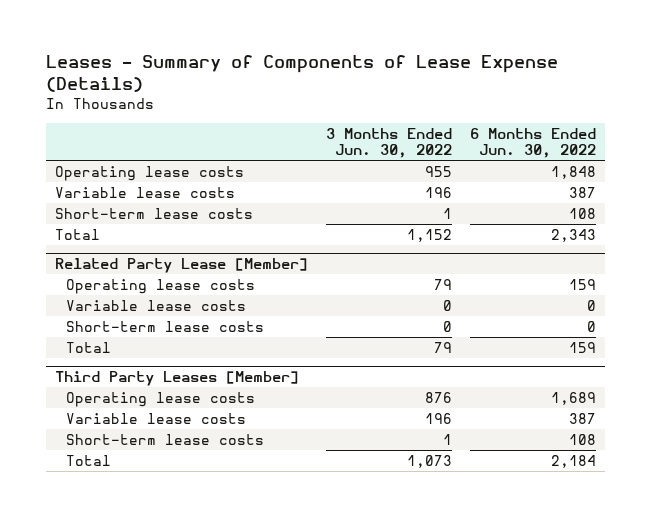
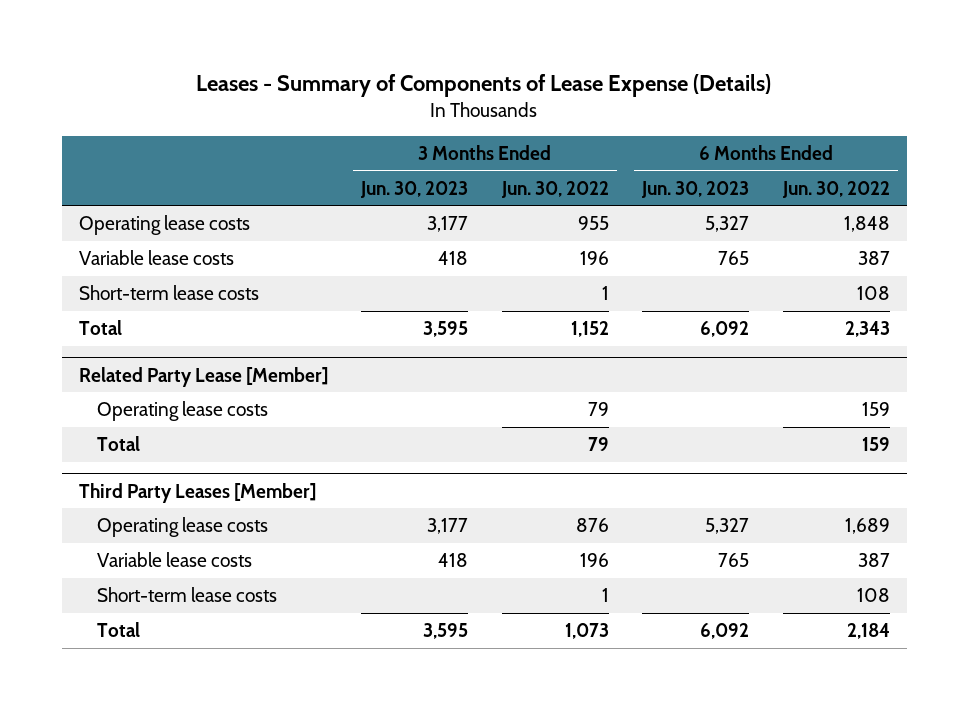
- | 3 Months Ended Jun. 30, 2022 | 6 Months Ended Jun. 30, 2022
+ | 3 Months Ended Jun. 30, 2023 | 3 Months Ended Jun. 30, 2022 | 6 Months Ended Jun. 30, 2023 | 6 Months Ended Jun. 30, 2022
@ Related Party Lease [Member]
- Variable lease costs | 0 | 0
- Short-term lease costs | 0 | 0

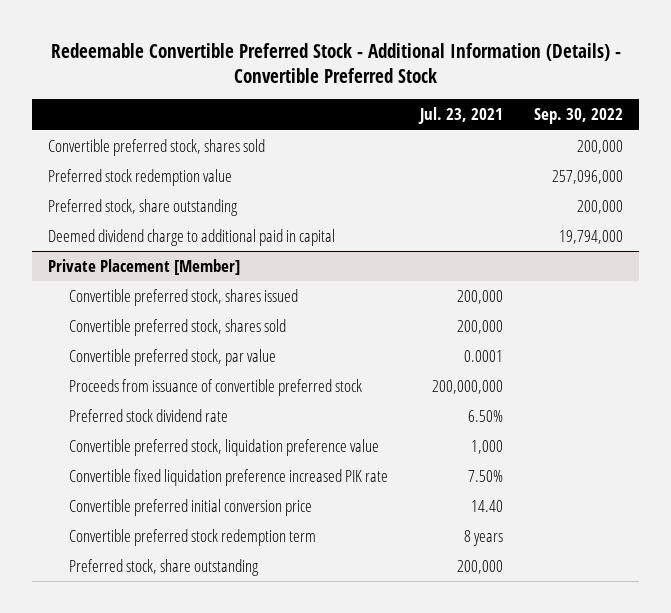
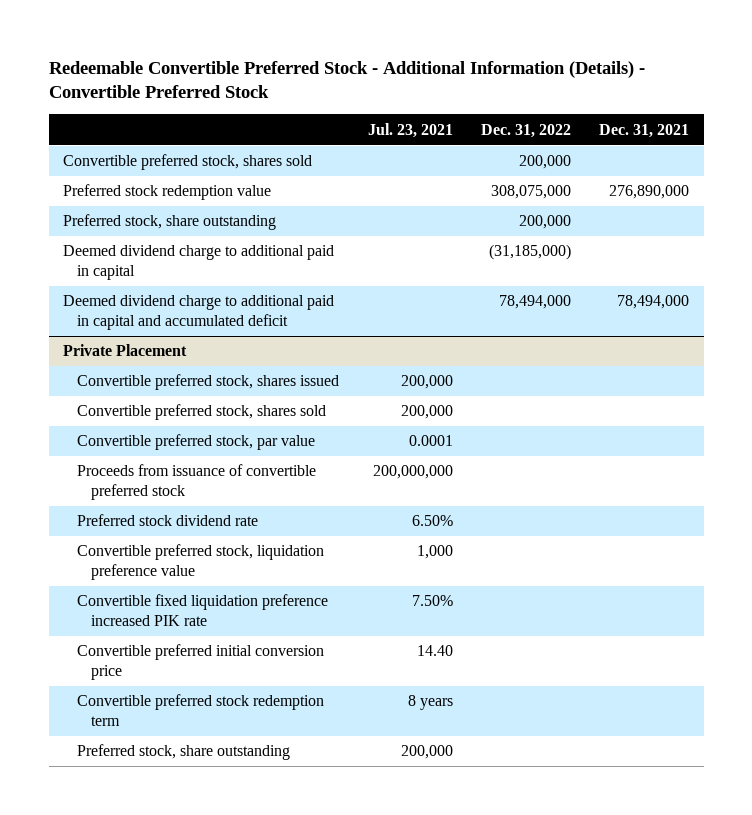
- | Jul. 23, 2021 | Sep. 30, 2022
+ | Jul. 23, 2021 | Dec. 31, 2022 | Dec. 31, 2021
- Private Placement [Member]
+ Deemed dividend charge to additional paid in capital and accumulated deficit | | 78,494,000 | 78,494,000
+ Private Placement

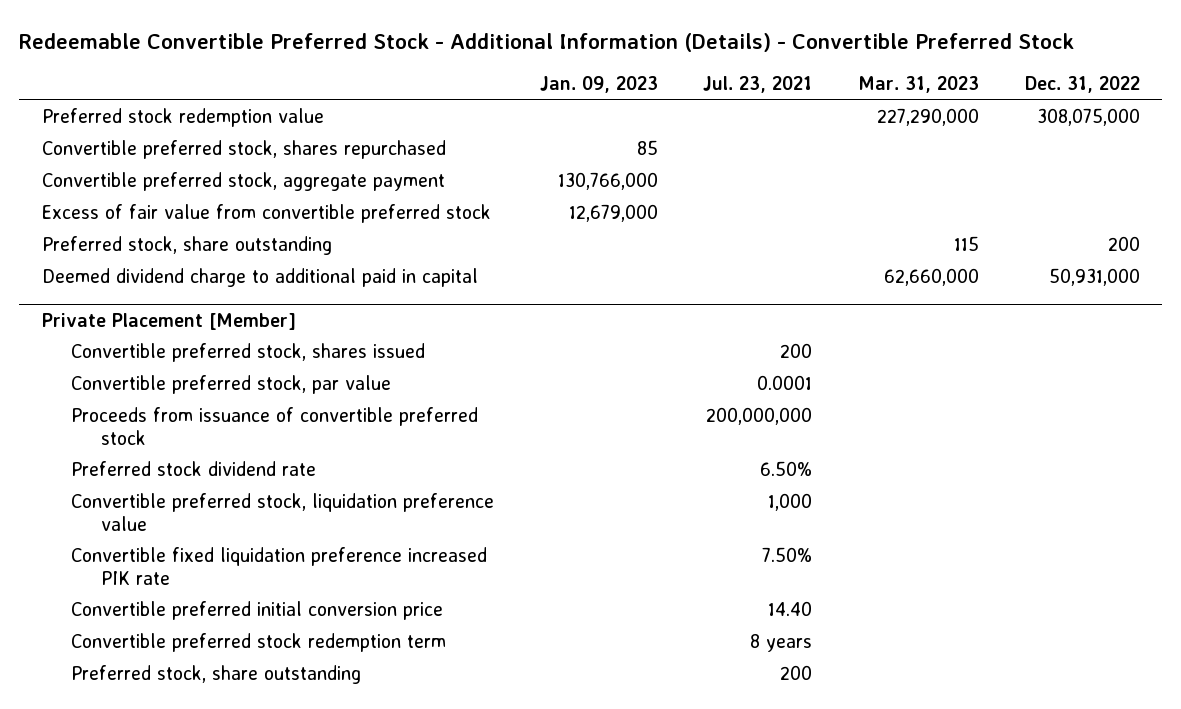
- | Jul. 23, 2021 | Dec. 31, 2022 | Dec. 31, 2021
+ | Jan. 09, 2023 | Jul. 23, 2021 | Mar. 31, 2023 | Dec. 31, 2022
- Convertible preferred stock, shares sold | | 200,000 |
- Preferred stock, share outstanding | | 200,000 |
- Deemed dividend charge to additional paid in capital | | (31,185,000) |
- Deemed dividend charge to additional paid in capital and accumulated deficit | | 78,494,000 | 78,494,000
- Private Placement
- Convertible preferred stock, shares issued | 200,000 | |
- Convertible preferred stock, shares sold | 200,000 | |
+ Convertible preferred stock, shares repurchased | 85 | | |
+ Convertible preferred stock, aggregate payment | 130,766,000 | | |
+ Excess of fair value from convertible preferred stock | 12,679,000 | | |
+ Preferred stock, share outstanding | | | 115 | 200
+ Deemed dividend charge to additional paid in capital | | | 62,660,000 | 50,931,000
+ Private Placement [Member]
+ Convertible preferred stock, shares issued | | 200 | |
- Preferred stock, share outstanding | 200,000 | |
+ Preferred stock, share outstanding | | 200 | |

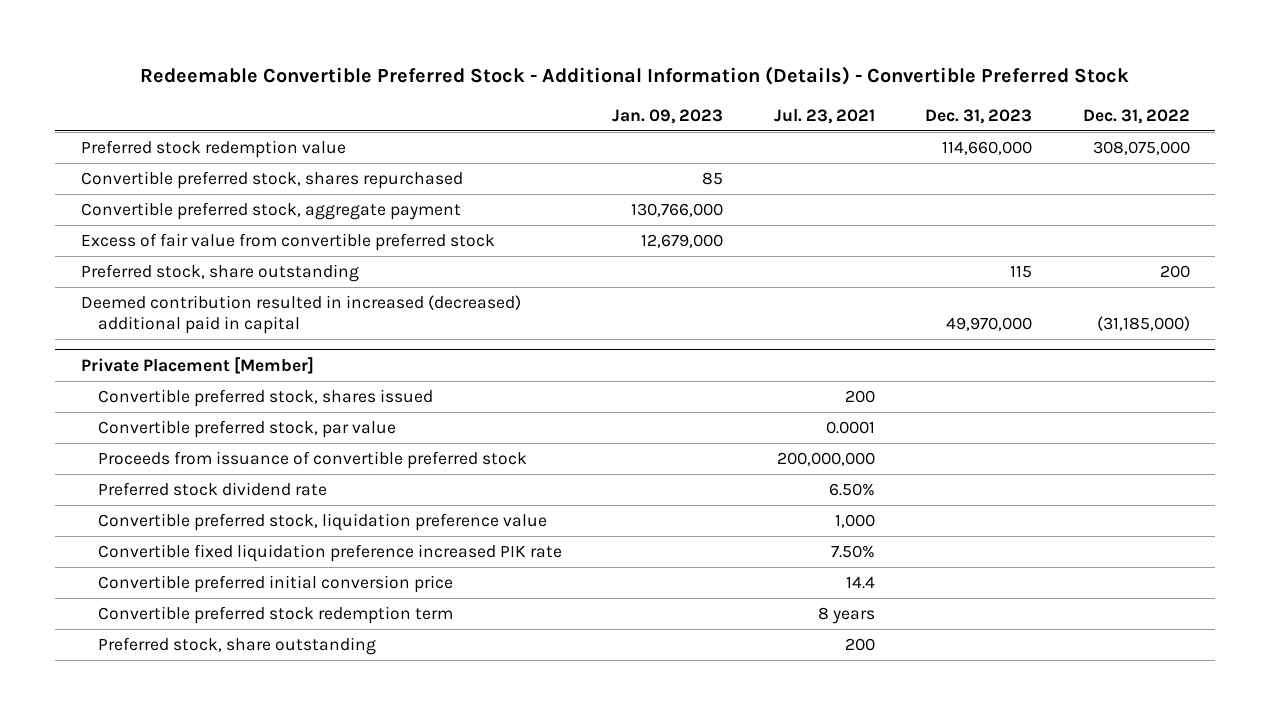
- | Jan. 09, 2023 | Jul. 23, 2021 | Mar. 31, 2023 | Dec. 31, 2022
+ | Jan. 09, 2023 | Jul. 23, 2021 | Dec. 31, 2023 | Dec. 31, 2022
- Deemed dividend charge to additional paid in capital | | | 62,660,000 | 50,931,000
+ Deemed contribution resulted in increased (decreased) additional paid in capital | | | 49,970,000 | (31,185,000)
@ Private Placement [Member]
- Convertible preferred initial conversion price | | 14.40 | |
+ Convertible preferred initial conversion price | | 14.4 | |

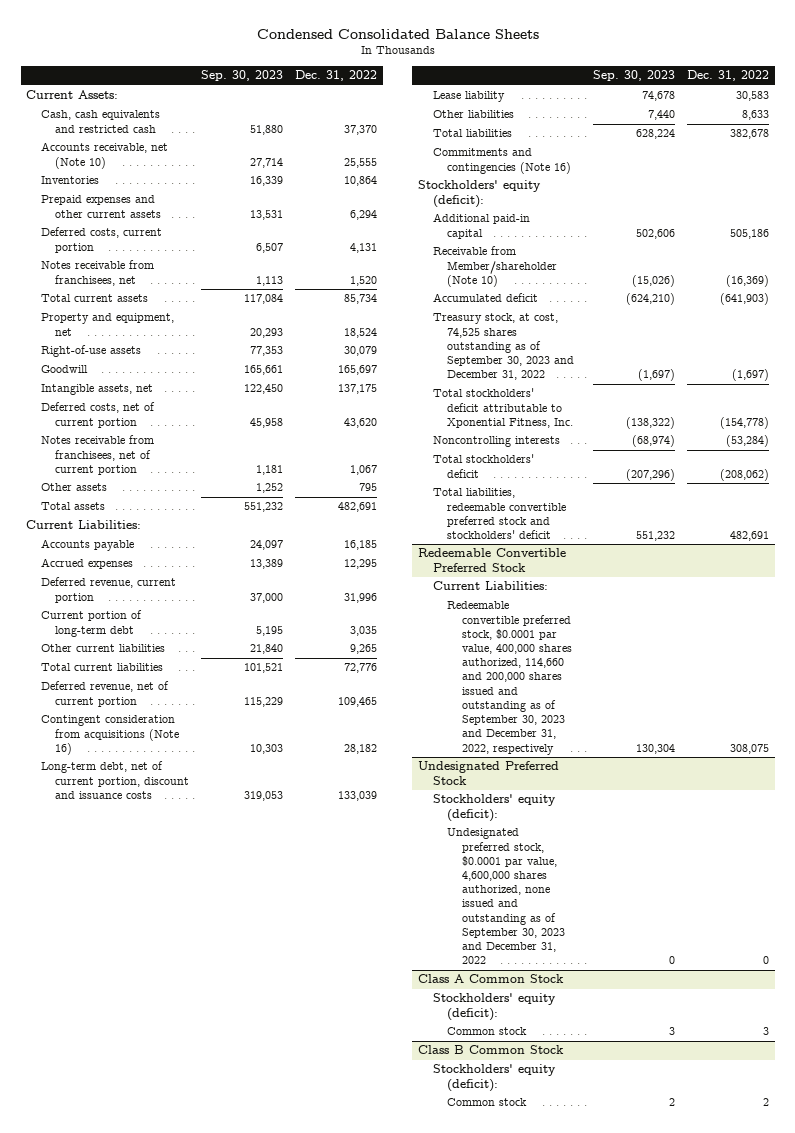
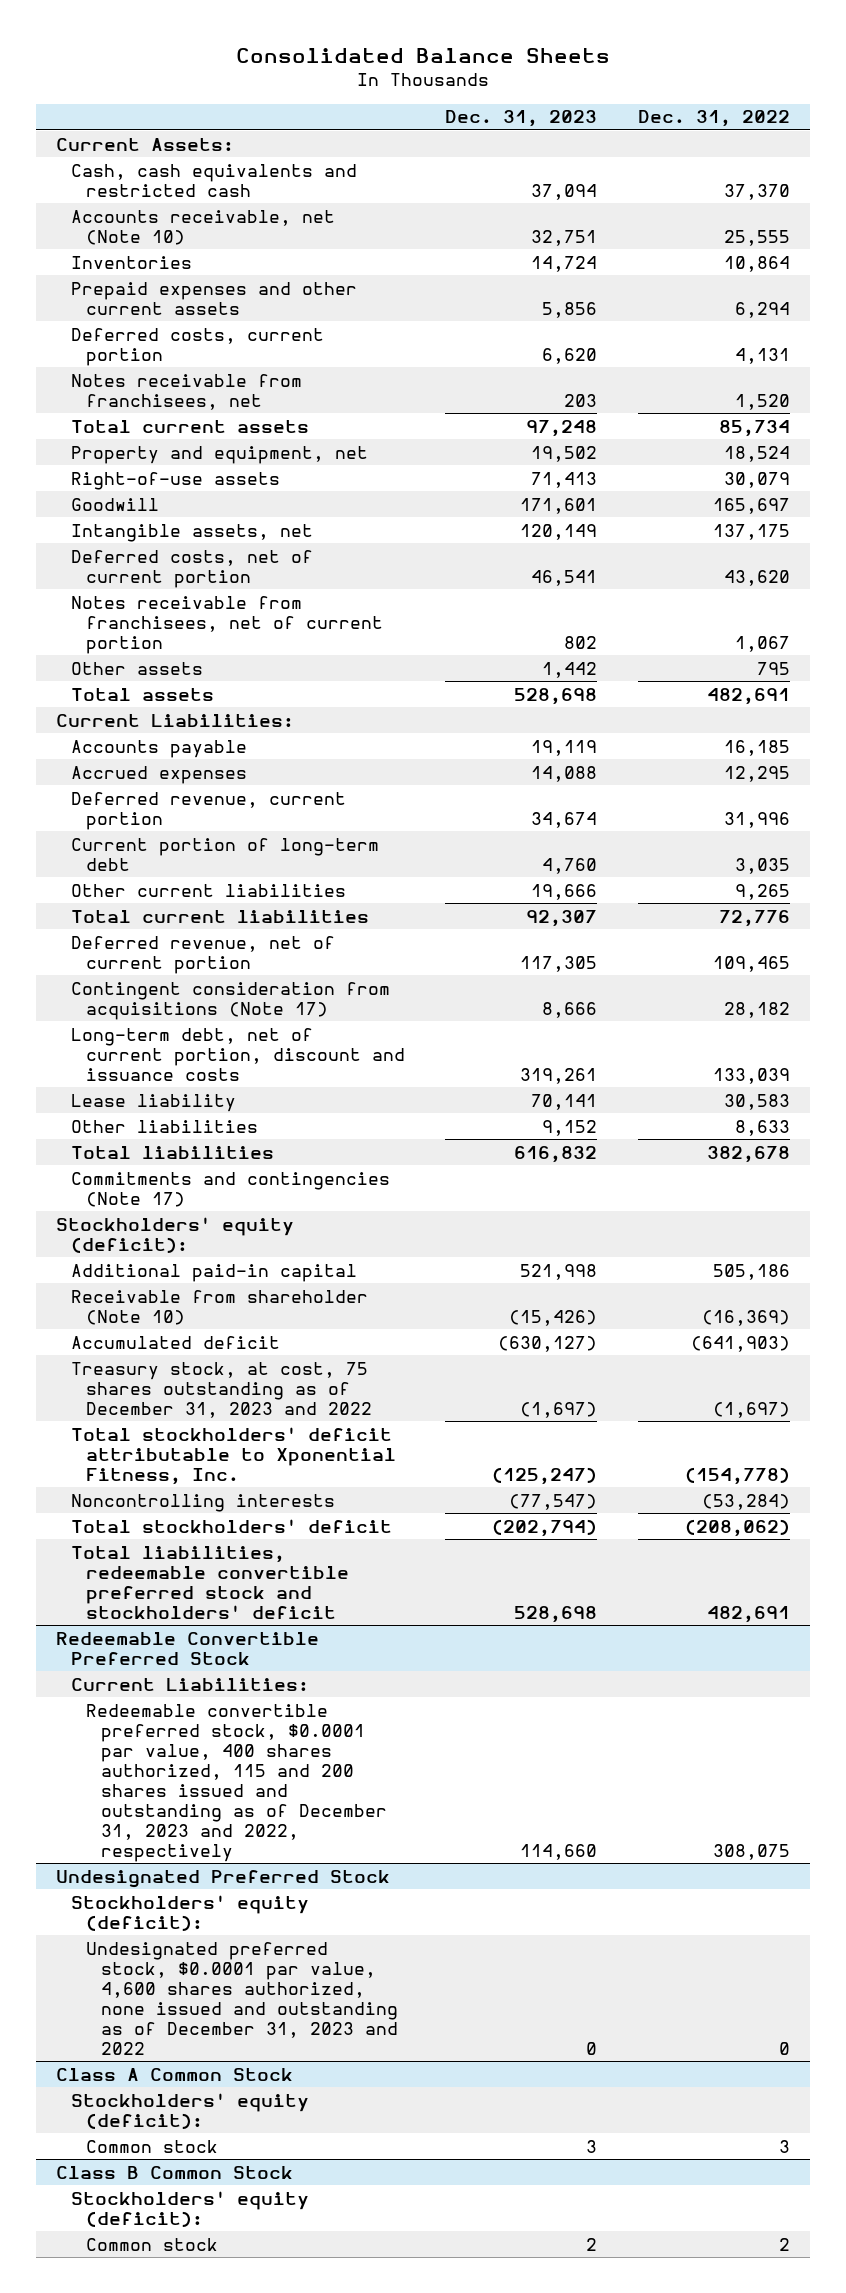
- Condensed Consolidated Balance Sheets
+ Consolidated Balance Sheets
- | Sep. 30, 2023 | Dec. 31, 2022
+ | Dec. 31, 2023 | Dec. 31, 2022
- Contingent consideration from acquisitions (Note 16) | 10,303 | 28,182
+ Contingent consideration from acquisitions (Note 17) | 8,666 | 28,182
- Commitments and contingencies (Note 16)
+ Commitments and contingencies (Note 17)
- Receivable from Member/shareholder (Note 10) | (15,026) | (16,369)
+ Receivable from shareholder (Note 10) | (15,426) | (16,369)
- Treasury stock, at cost, 74,525 shares outstanding as of September 30, 2023 and December 31, 2022 | (1,697) | (1,697)
+ Treasury stock, at cost, 75 shares outstanding as of December 31, 2023 and 2022 | (1,697) | (1,697)
@ Redeemable Convertible Preferred Stock
- Redeemable convertible preferred stock, $0.0001 par value, 400,000 shares authorized, 114,660 and 200,000 shares issued and outstanding as of September 30, 2023 and December 31, 2022, respectively | 130,304 | 308,075
+ Redeemable convertible preferred stock, $0.0001 par value, 400 shares authorized, 115 and 200 shares issued and outstanding as of December 31, 2023 and 2022, respectively | 114,660 | 308,075
@ Undesignated Preferred Stock
- Undesignated preferred stock, $0.0001 par value, 4,600,000 shares authorized, none issued and outstanding as of September 30, 2023 and December 31, 2022 | 0 | 0
+ Undesignated preferred stock, $0.0001 par value, 4,600 shares authorized, none issued and outstanding as of December 31, 2023 and 2022 | 0 | 0

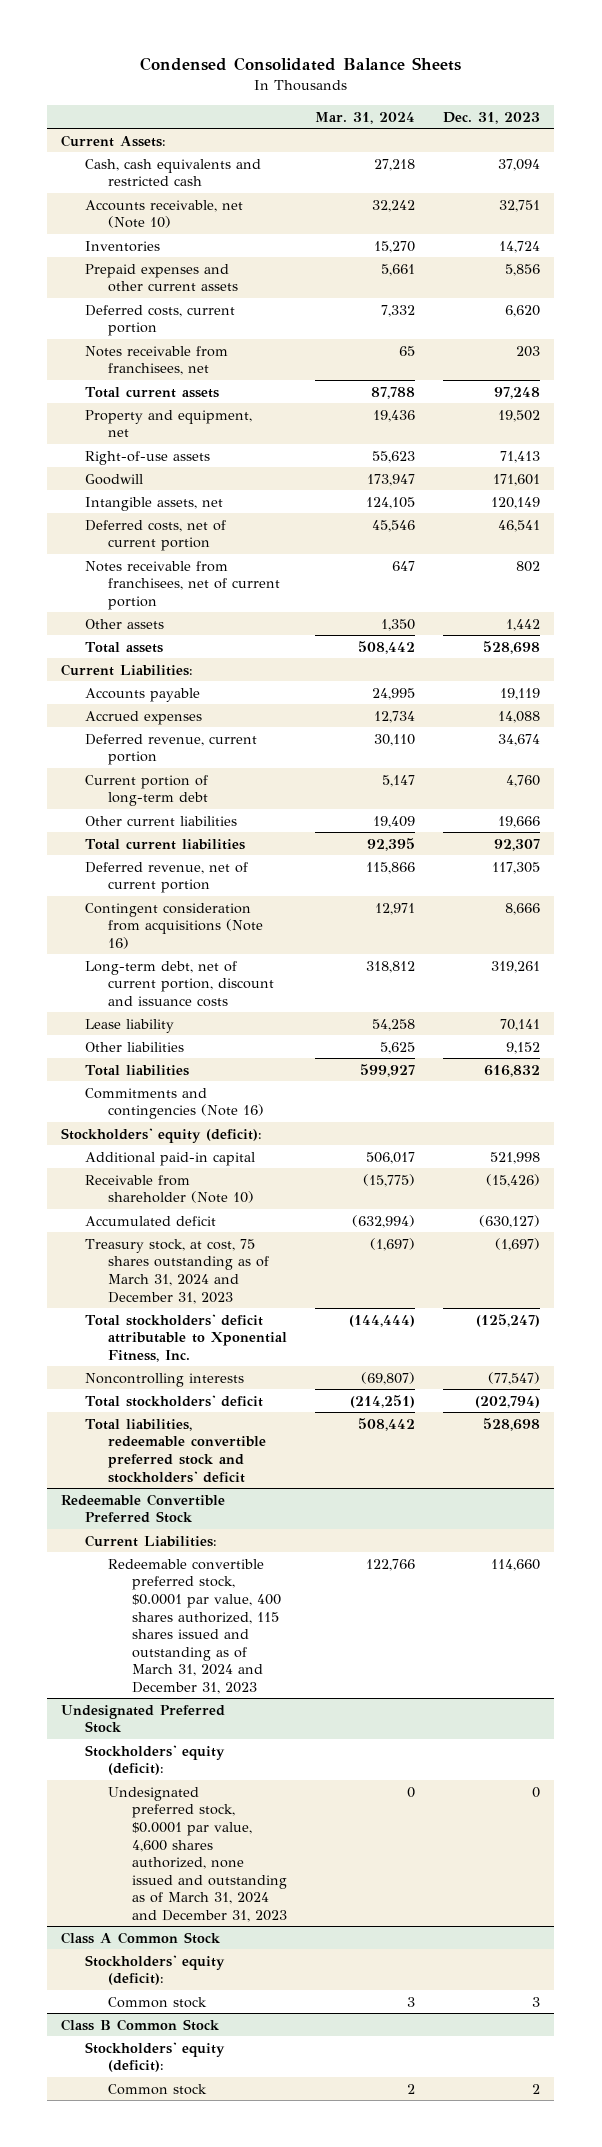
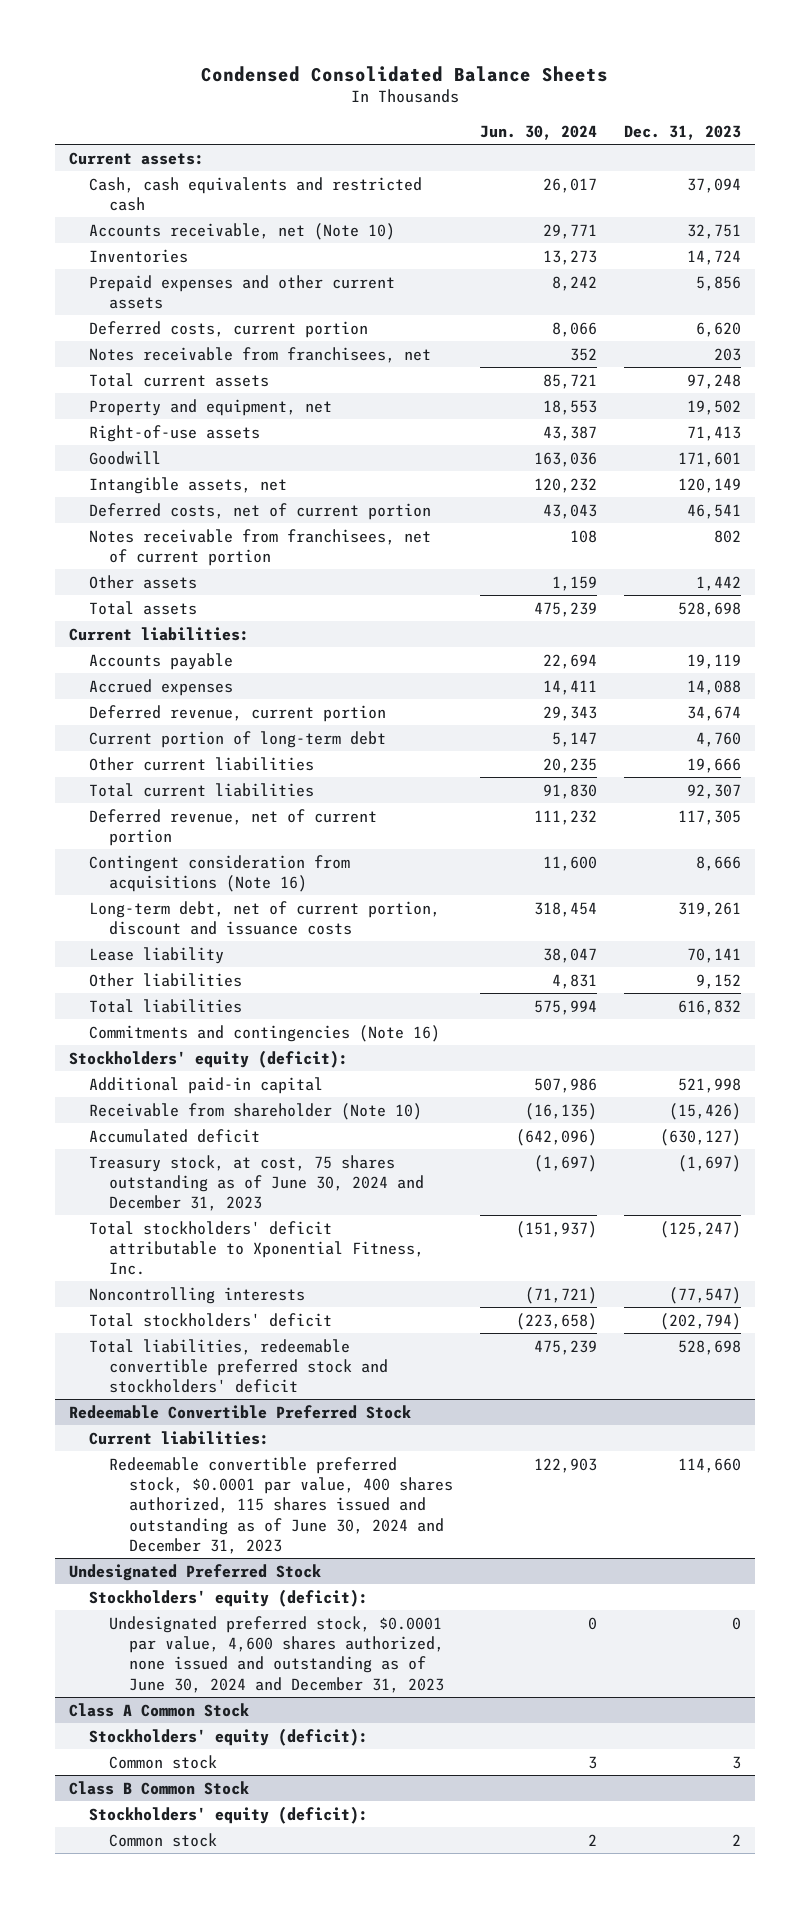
- | Mar. 31, 2024 | Dec. 31, 2023
+ | Jun. 30, 2024 | Dec. 31, 2023
- Current Assets:
+ Current assets:
- Current Liabilities:
+ Current liabilities:
- Treasury stock, at cost, 75 shares outstanding as of March 31, 2024 and December 31, 2023 | (1,697) | (1,697)
+ Treasury stock, at cost, 75 shares outstanding as of June 30, 2024 and December 31, 2023 | (1,697) | (1,697)
@ Redeemable Convertible Preferred Stock
- Current Liabilities:
- Redeemable convertible preferred stock, $0.0001 par value, 400 shares authorized, 115 shares issued and outstanding as of March 31, 2024 and December 31, 2023 | 122,766 | 114,660
+ Current liabilities:
+ Redeemable convertible preferred stock, $0.0001 par value, 400 shares authorized, 115 shares issued and outstanding as of June 30, 2024 and December 31, 2023 | 122,903 | 114,660
@ Undesignated Preferred Stock
- Undesignated preferred stock, $0.0001 par value, 4,600 shares authorized, none issued and outstanding as of March 31, 2024 and December 31, 2023 | 0 | 0
+ Undesignated preferred stock, $0.0001 par value, 4,600 shares authorized, none issued and outstanding as of June 30, 2024 and December 31, 2023 | 0 | 0

